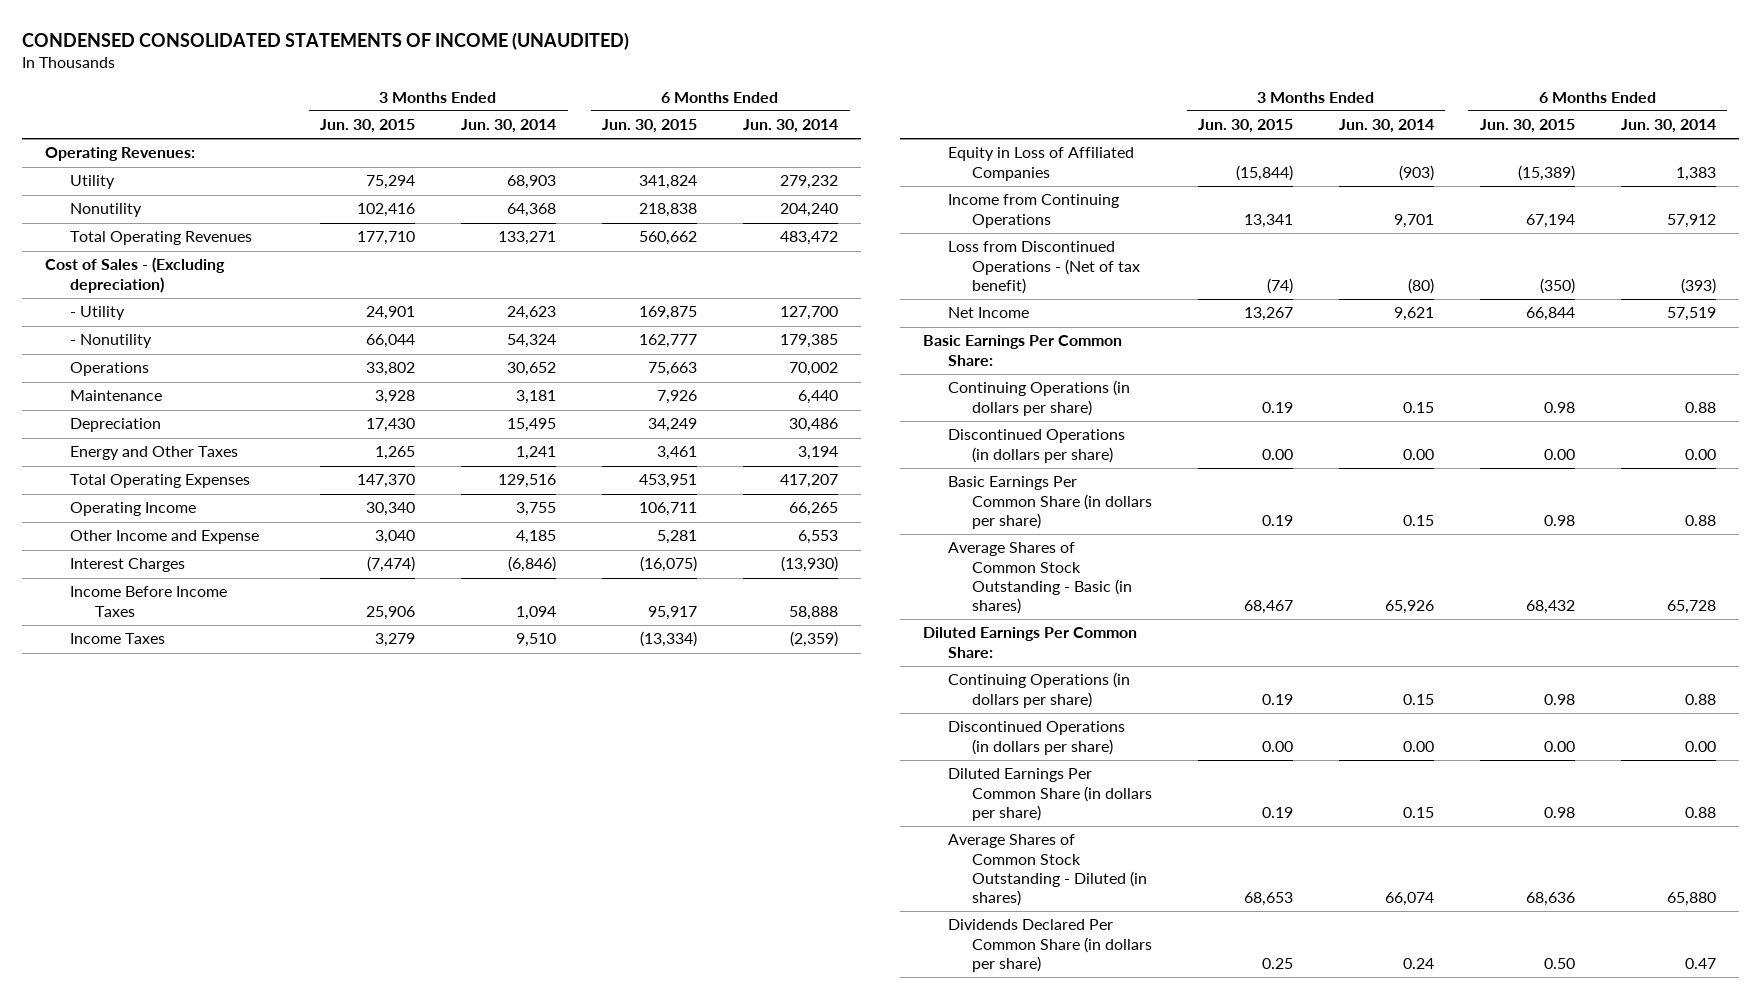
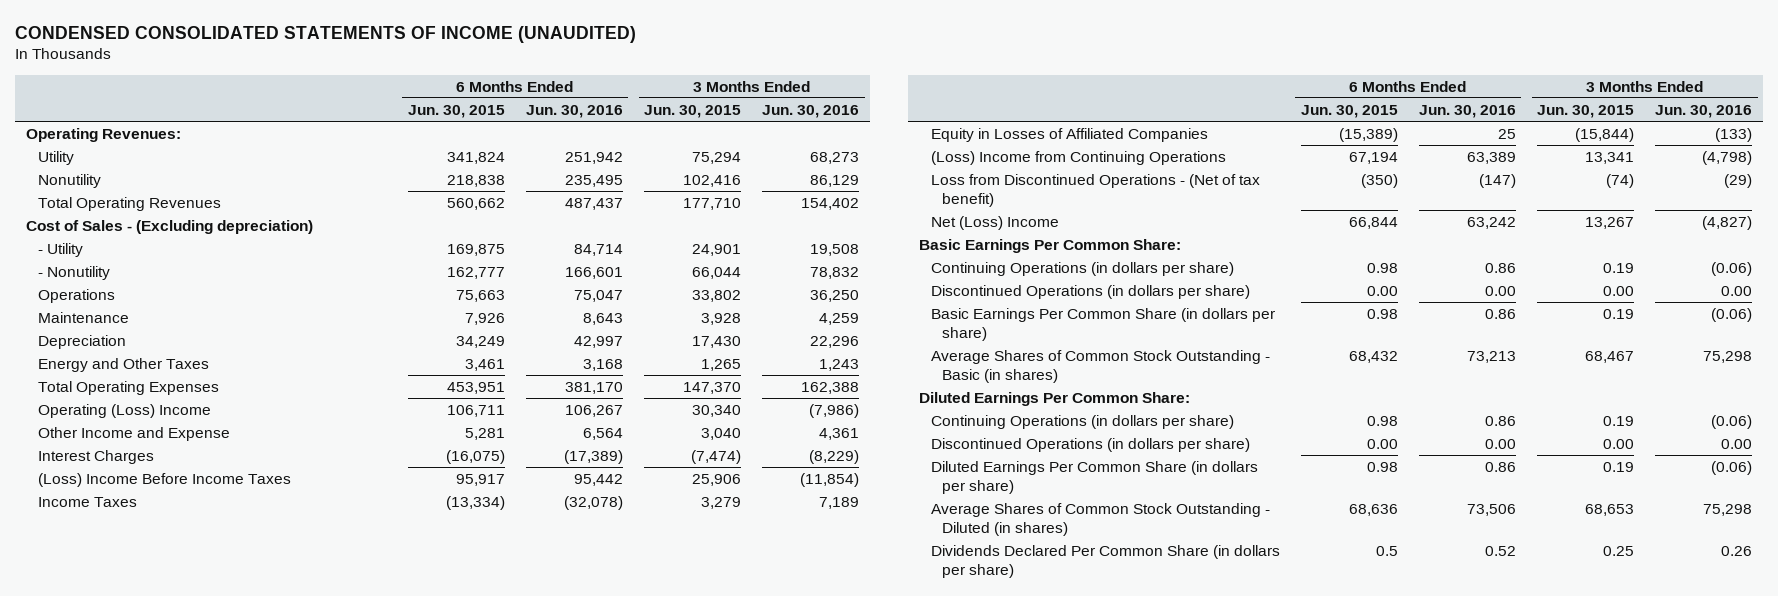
- | 3 Months Ended Jun. 30, 2015 | 3 Months Ended Jun. 30, 2014 | 6 Months Ended Jun. 30, 2015 | 6 Months Ended Jun. 30, 2014
+ | 6 Months Ended Jun. 30, 2015 | 6 Months Ended Jun. 30, 2016 | 3 Months Ended Jun. 30, 2015 | 3 Months Ended Jun. 30, 2016
- Operating Income | 30,340 | 3,755 | 106,711 | 66,265
+ Operating (Loss) Income | 106,711 | 106,267 | 30,340 | (7,986)
- Income Before Income Taxes | 25,906 | 1,094 | 95,917 | 58,888
+ (Loss) Income Before Income Taxes | 95,917 | 95,442 | 25,906 | (11,854)
- Equity in Loss of Affiliated Companies | (15,844) | (903) | (15,389) | 1,383
- Income from Continuing Operations | 13,341 | 9,701 | 67,194 | 57,912
+ Equity in Losses of Affiliated Companies | (15,389) | 25 | (15,844) | (133)
+ (Loss) Income from Continuing Operations | 67,194 | 63,389 | 13,341 | (4,798)
- Net Income | 13,267 | 9,621 | 66,844 | 57,519
+ Net (Loss) Income | 66,844 | 63,242 | 13,267 | (4,827)
- Dividends Declared Per Common Share (in dollars per share) | 0.25 | 0.24 | 0.50 | 0.47
+ Dividends Declared Per Common Share (in dollars per share) | 0.5 | 0.52 | 0.25 | 0.26

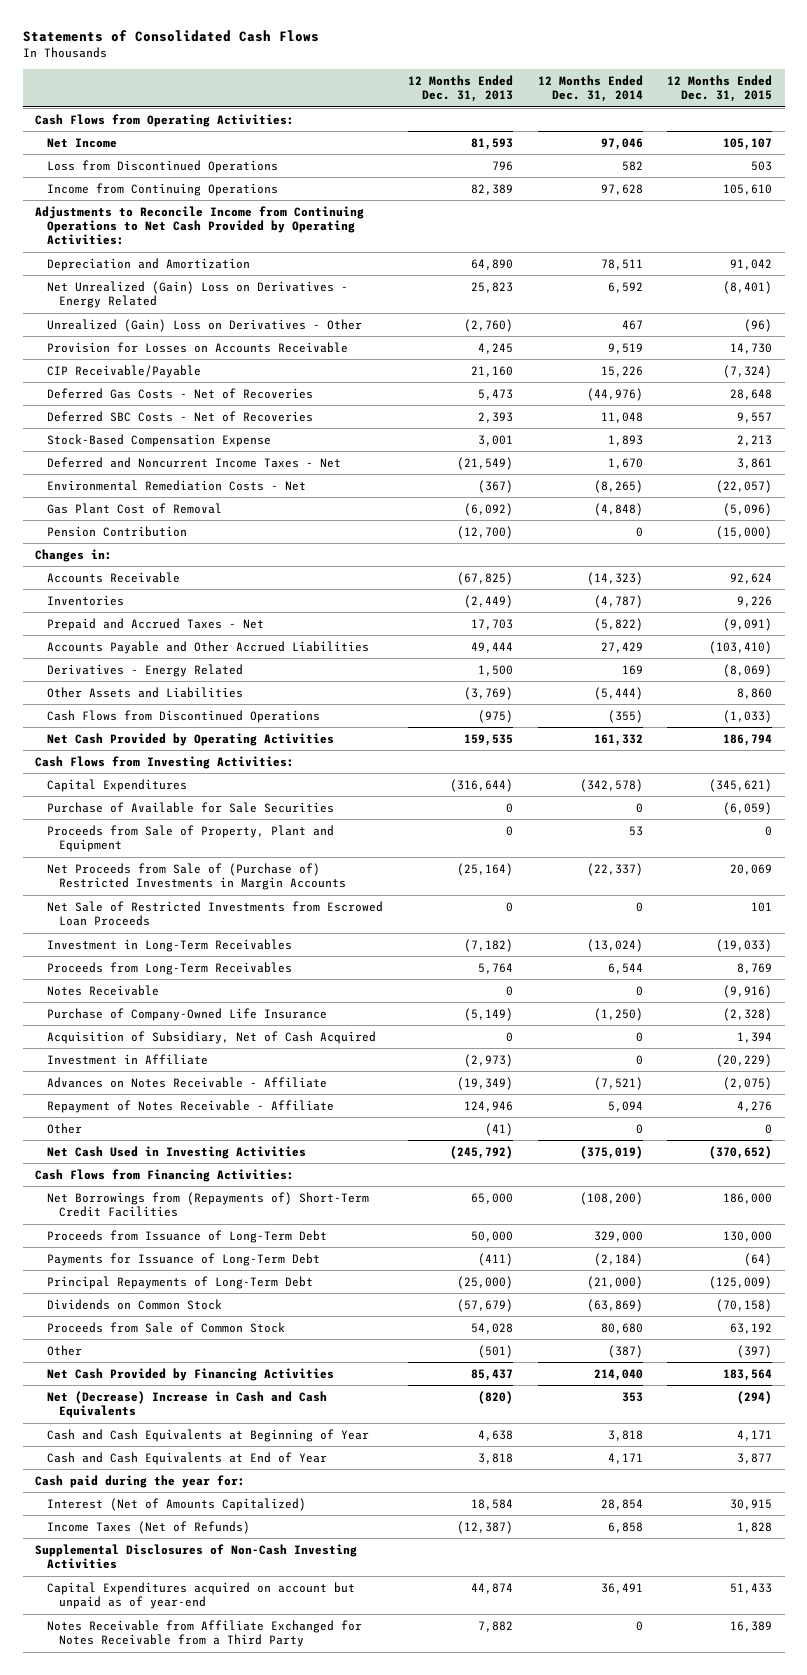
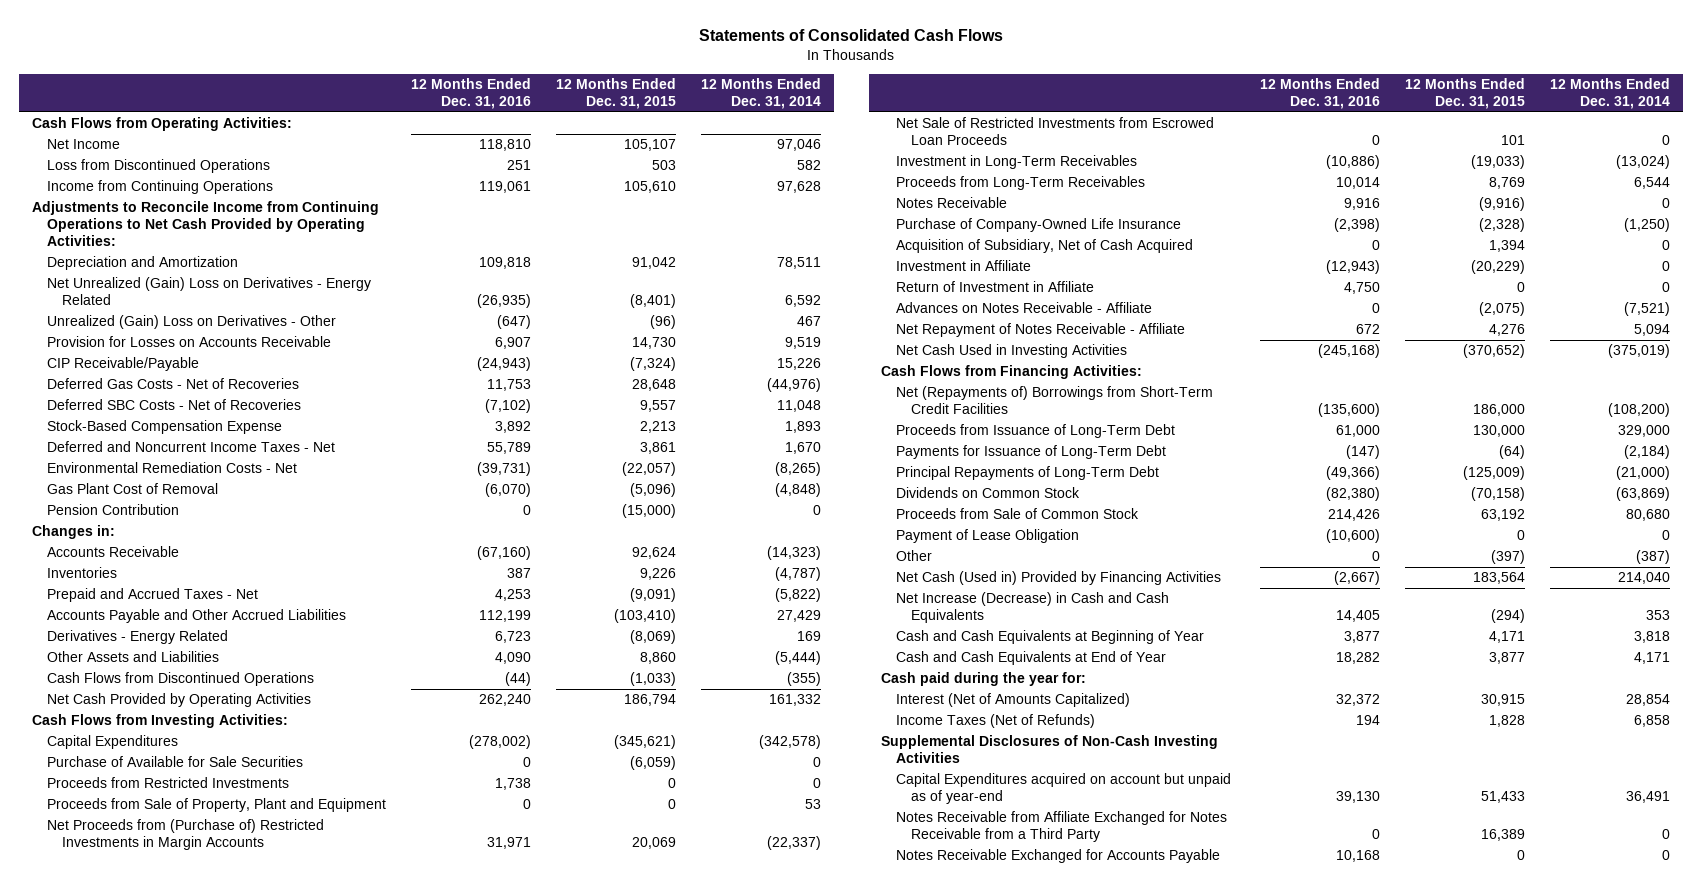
- | 12 Months Ended Dec. 31, 2013 | 12 Months Ended Dec. 31, 2014 | 12 Months Ended Dec. 31, 2015
+ | 12 Months Ended Dec. 31, 2016 | 12 Months Ended Dec. 31, 2015 | 12 Months Ended Dec. 31, 2014
+ Proceeds from Restricted Investments | 1,738 | 0 | 0
- Net Proceeds from Sale of (Purchase of) Restricted Investments in Margin Accounts | (25,164) | (22,337) | 20,069
+ Net Proceeds from (Purchase of) Restricted Investments in Margin Accounts | 31,971 | 20,069 | (22,337)
+ Return of Investment in Affiliate | 4,750 | 0 | 0
- Repayment of Notes Receivable - Affiliate | 124,946 | 5,094 | 4,276
- Other | (41) | 0 | 0
+ Net Repayment of Notes Receivable - Affiliate | 672 | 4,276 | 5,094
- Net Borrowings from (Repayments of) Short-Term Credit Facilities | 65,000 | (108,200) | 186,000
+ Net (Repayments of) Borrowings from Short-Term Credit Facilities | (135,600) | 186,000 | (108,200)
+ Payment of Lease Obligation | (10,600) | 0 | 0
- Net Cash Provided by Financing Activities | 85,437 | 214,040 | 183,564
- Net (Decrease) Increase in Cash and Cash Equivalents | (820) | 353 | (294)
+ Net Cash (Used in) Provided by Financing Activities | (2,667) | 183,564 | 214,040
+ Net Increase (Decrease) in Cash and Cash Equivalents | 14,405 | (294) | 353
+ Notes Receivable Exchanged for Accounts Payable | 10,168 | 0 | 0

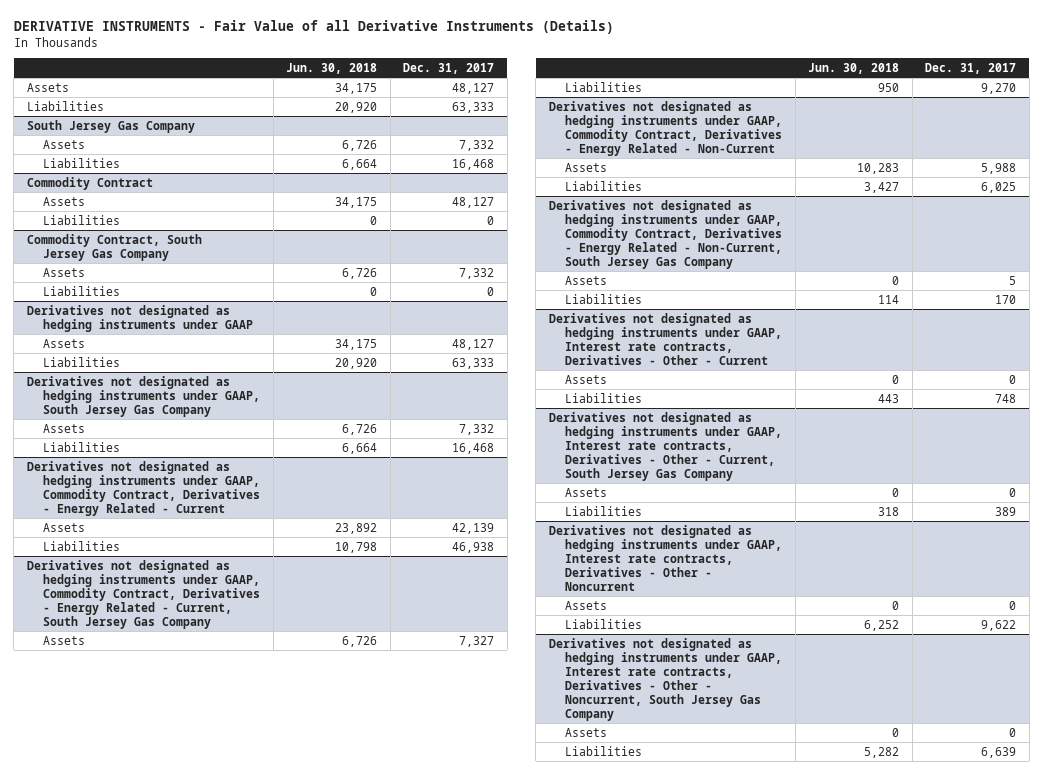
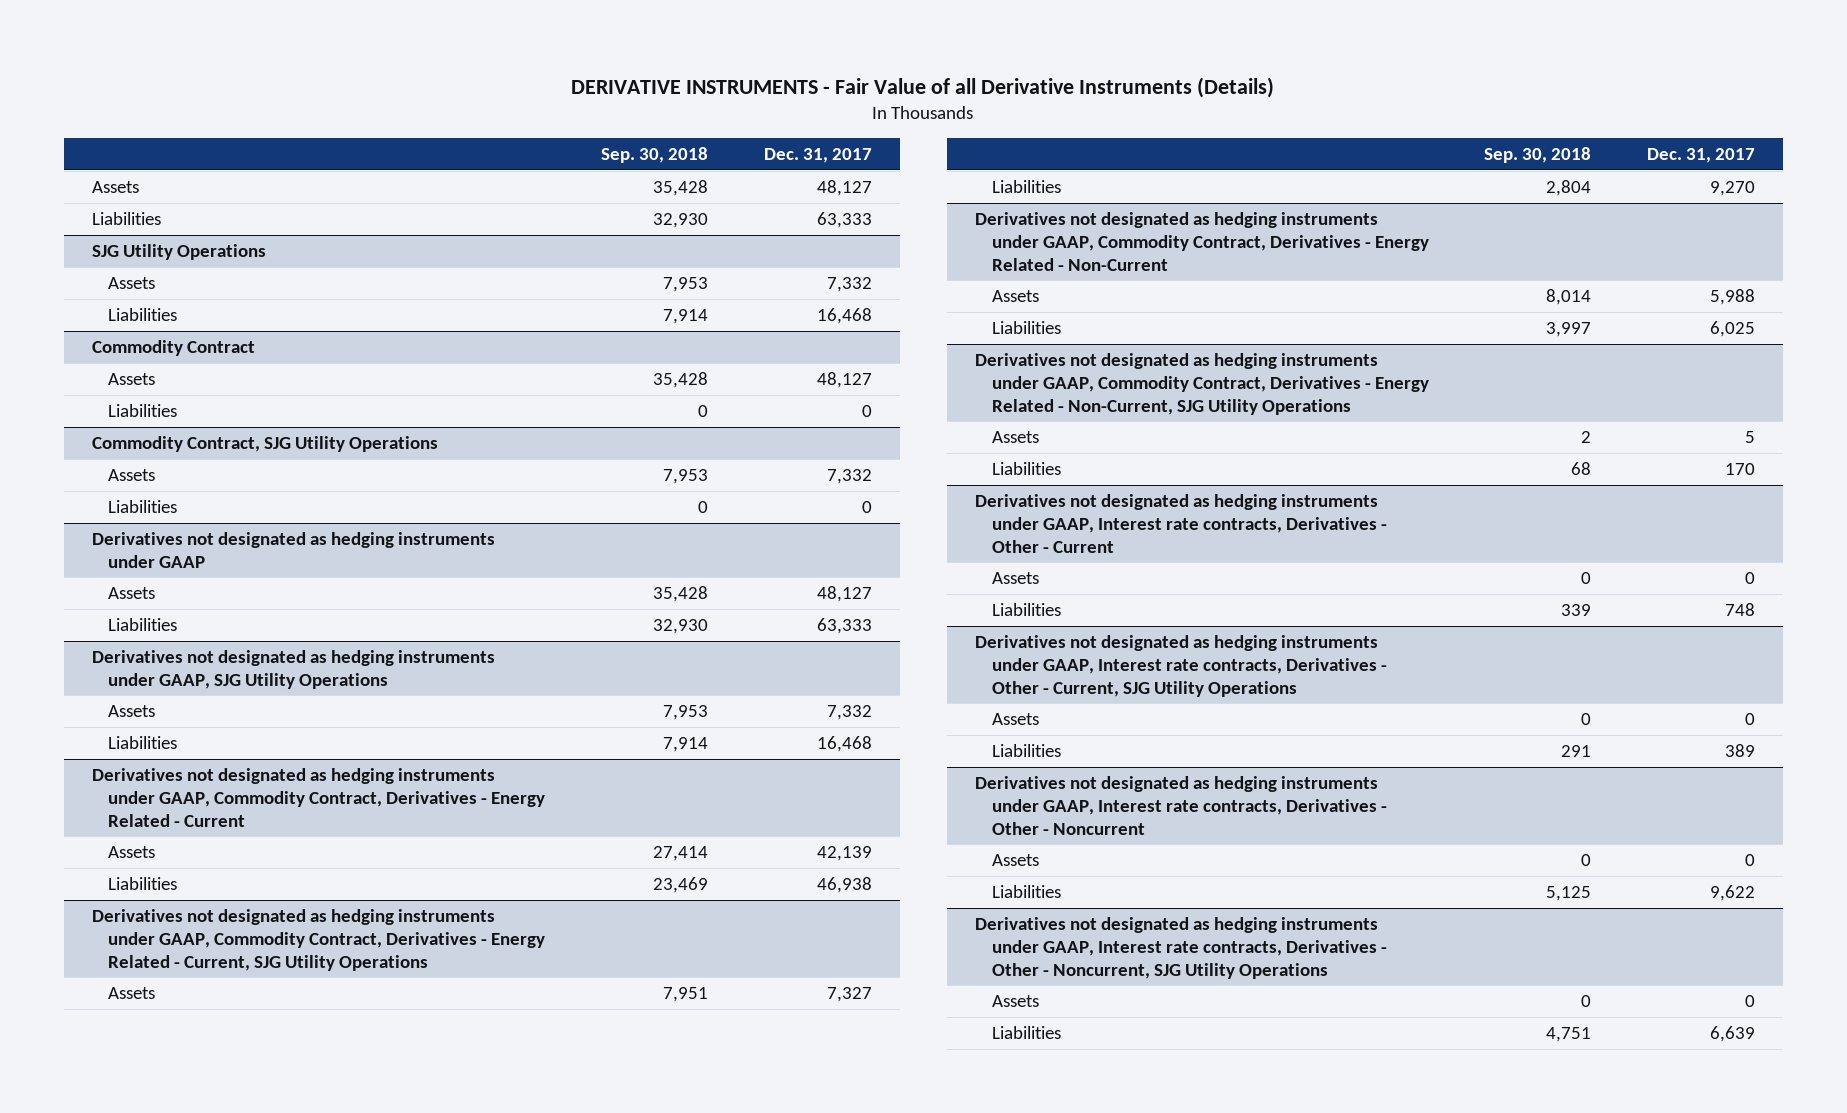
- | Jun. 30, 2018 | Dec. 31, 2017
+ | Sep. 30, 2018 | Dec. 31, 2017
- South Jersey Gas Company
+ SJG Utility Operations
- Commodity Contract, South Jersey Gas Company
+ Commodity Contract, SJG Utility Operations
- Derivatives not designated as hedging instruments under GAAP, South Jersey Gas Company
+ Derivatives not designated as hedging instruments under GAAP, SJG Utility Operations
- Derivatives not designated as hedging instruments under GAAP, Commodity Contract, Derivatives - Energy Related - Current, South Jersey Gas Company
+ Derivatives not designated as hedging instruments under GAAP, Commodity Contract, Derivatives - Energy Related - Current, SJG Utility Operations
- Derivatives not designated as hedging instruments under GAAP, Commodity Contract, Derivatives - Energy Related - Non-Current, South Jersey Gas Company
+ Derivatives not designated as hedging instruments under GAAP, Commodity Contract, Derivatives - Energy Related - Non-Current, SJG Utility Operations
- Derivatives not designated as hedging instruments under GAAP, Interest rate contracts, Derivatives - Other - Current, South Jersey Gas Company
+ Derivatives not designated as hedging instruments under GAAP, Interest rate contracts, Derivatives - Other - Current, SJG Utility Operations
- Derivatives not designated as hedging instruments under GAAP, Interest rate contracts, Derivatives - Other - Noncurrent, South Jersey Gas Company
+ Derivatives not designated as hedging instruments under GAAP, Interest rate contracts, Derivatives - Other - Noncurrent, SJG Utility Operations

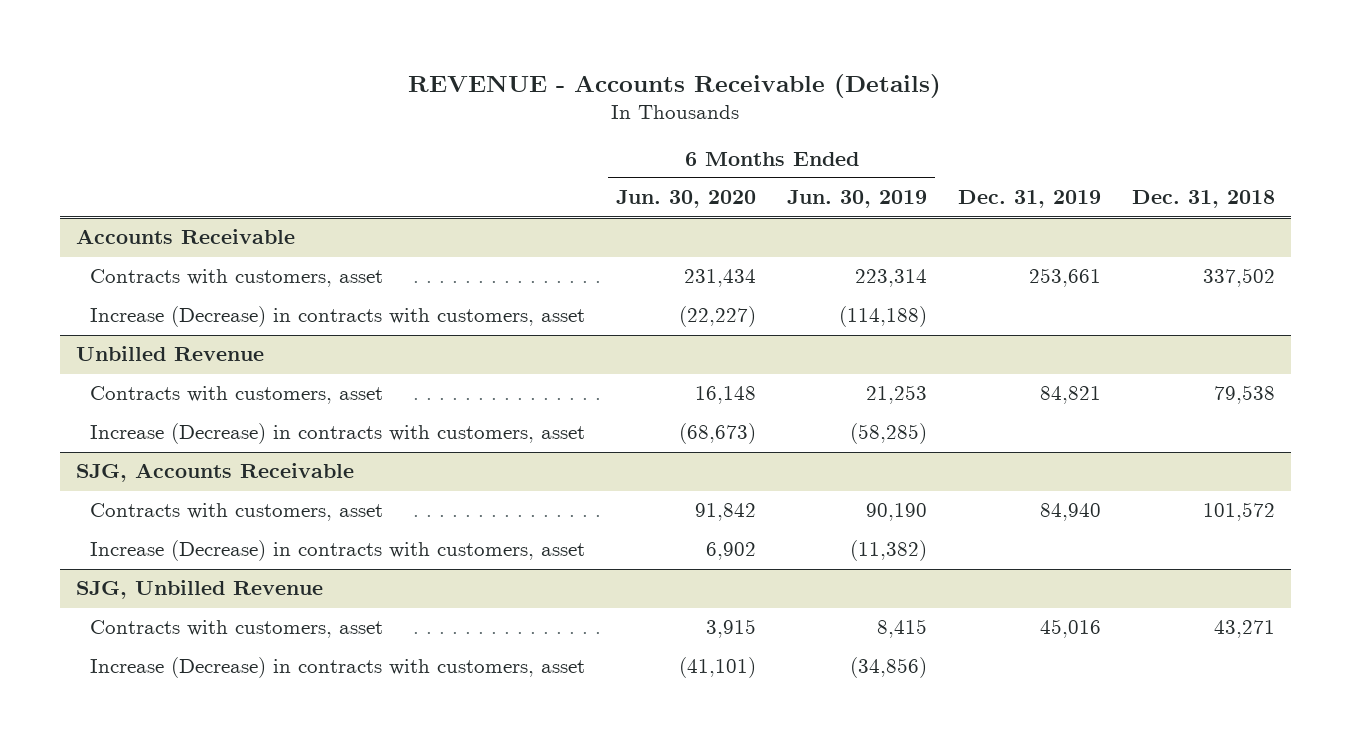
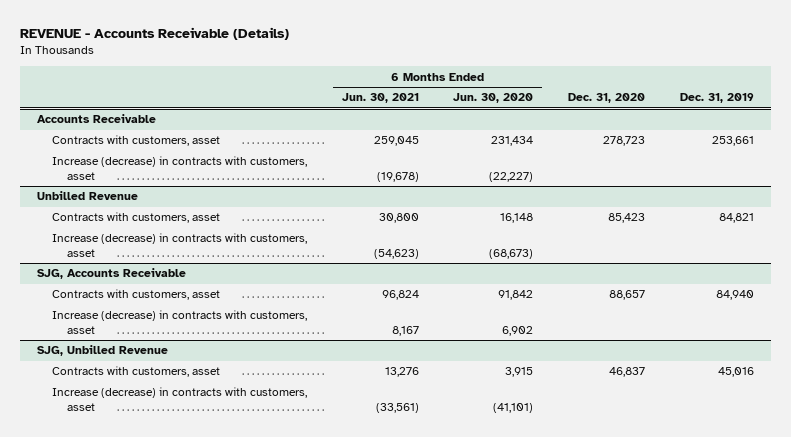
- | 6 Months Ended Jun. 30, 2020 | 6 Months Ended Jun. 30, 2019 | Dec. 31, 2019 | Dec. 31, 2018
+ | 6 Months Ended Jun. 30, 2021 | 6 Months Ended Jun. 30, 2020 | Dec. 31, 2020 | Dec. 31, 2019
@ Accounts Receivable
- Increase (Decrease) in contracts with customers, asset | (22,227) | (114,188) | |
+ Increase (decrease) in contracts with customers, asset | (19,678) | (22,227) | |
@ Unbilled Revenue
- Increase (Decrease) in contracts with customers, asset | (68,673) | (58,285) | |
+ Increase (decrease) in contracts with customers, asset | (54,623) | (68,673) | |
@ SJG, Accounts Receivable
- Increase (Decrease) in contracts with customers, asset | 6,902 | (11,382) | |
+ Increase (decrease) in contracts with customers, asset | 8,167 | 6,902 | |
@ SJG, Unbilled Revenue
- Increase (Decrease) in contracts with customers, asset | (41,101) | (34,856) | |
+ Increase (decrease) in contracts with customers, asset | (33,561) | (41,101) | |

